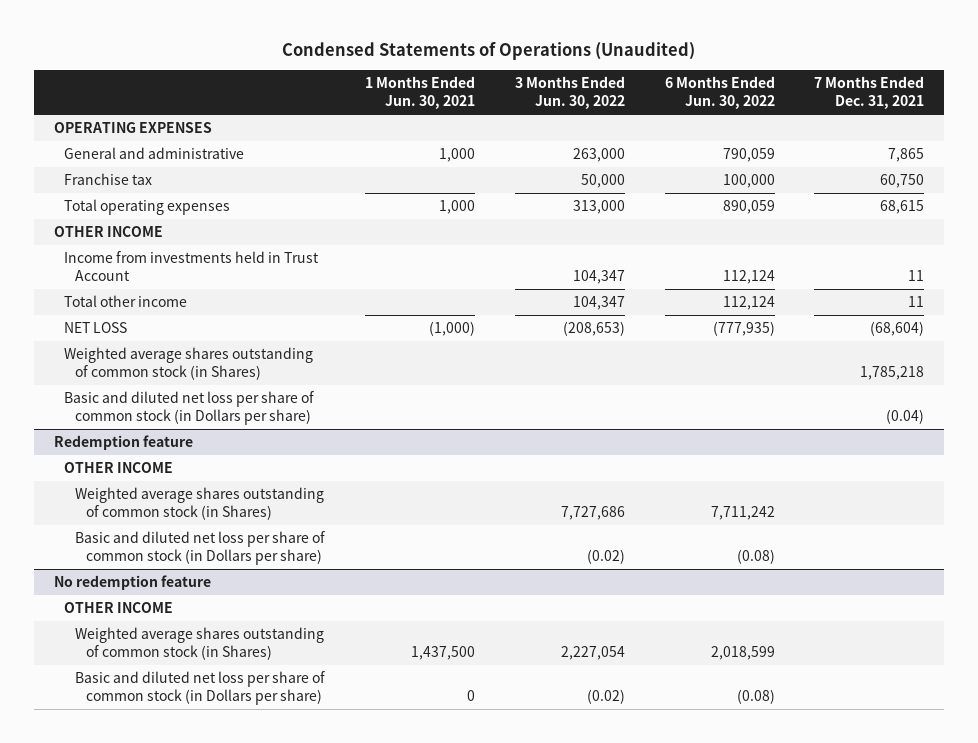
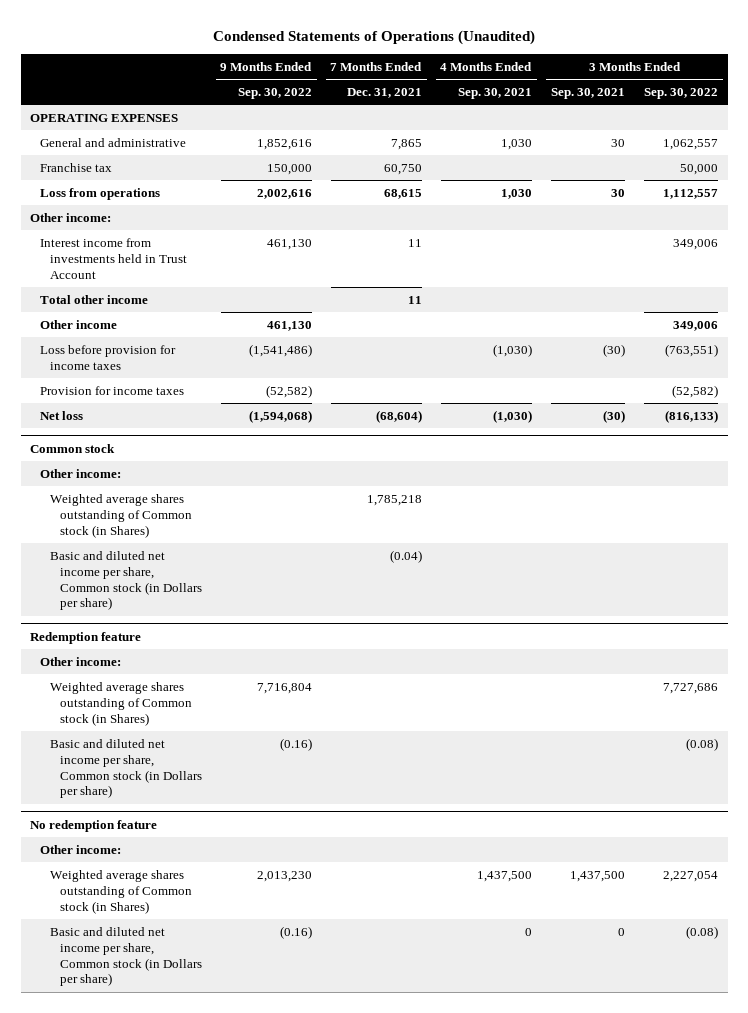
- | 1 Months Ended Jun. 30, 2021 | 3 Months Ended Jun. 30, 2022 | 6 Months Ended Jun. 30, 2022 | 7 Months Ended Dec. 31, 2021
+ | 9 Months Ended Sep. 30, 2022 | 7 Months Ended Dec. 31, 2021 | 4 Months Ended Sep. 30, 2021 | 3 Months Ended Sep. 30, 2021 | 3 Months Ended Sep. 30, 2022
- Total operating expenses | 1,000 | 313,000 | 890,059 | 68,615
- OTHER INCOME
- Income from investments held in Trust Account | | 104,347 | 112,124 | 11
+ Loss from operations | 2,002,616 | 68,615 | 1,030 | 30 | 1,112,557
+ Other income:
+ Interest income from investments held in Trust Account | 461,130 | 11 | | | 349,006
- NET LOSS | (1,000) | (208,653) | (777,935) | (68,604)
- Weighted average shares outstanding of common stock (in Shares) | | | | 1,785,218
- Basic and diluted net loss per share of common stock (in Dollars per share) | | | | (0.04)
+ Other income | 461,130 | | | | 349,006
+ Loss before provision for income taxes | (1,541,486) | | (1,030) | (30) | (763,551)
+ Provision for income taxes | (52,582) | | | | (52,582)
+ Net loss | (1,594,068) | (68,604) | (1,030) | (30) | (816,133)
+ Common stock
+ Other income:
+ Weighted average shares outstanding of Common stock (in Shares) | | 1,785,218 | | |
+ Basic and diluted net income per share, Common stock (in Dollars per share) | | (0.04) | | |
@ Redemption feature
- OTHER INCOME
- Weighted average shares outstanding of common stock (in Shares) | | 7,727,686 | 7,711,242 |
- Basic and diluted net loss per share of common stock (in Dollars per share) | | (0.02) | (0.08) |
+ Other income:
+ Weighted average shares outstanding of Common stock (in Shares) | 7,716,804 | | | | 7,727,686
+ Basic and diluted net income per share, Common stock (in Dollars per share) | (0.16) | | | | (0.08)
@ No redemption feature
- OTHER INCOME
- Weighted average shares outstanding of common stock (in Shares) | 1,437,500 | 2,227,054 | 2,018,599 |
- Basic and diluted net loss per share of common stock (in Dollars per share) | 0 | (0.02) | (0.08) |
+ Other income:
+ Weighted average shares outstanding of Common stock (in Shares) | 2,013,230 | | 1,437,500 | 1,437,500 | 2,227,054
+ Basic and diluted net income per share, Common stock (in Dollars per share) | (0.16) | | 0 | 0 | (0.08)

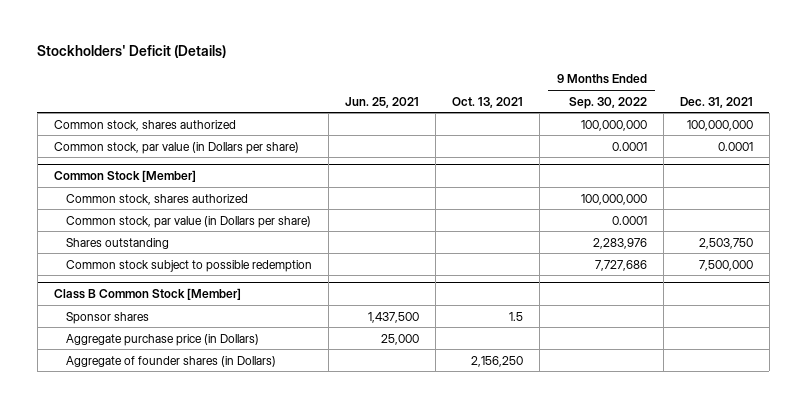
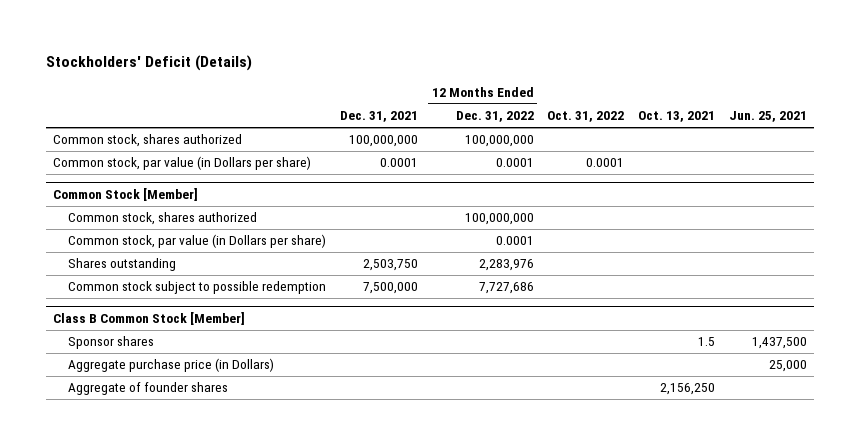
- | Jun. 25, 2021 | Oct. 13, 2021 | 9 Months Ended Sep. 30, 2022 | Dec. 31, 2021
+ | Dec. 31, 2021 | 12 Months Ended Dec. 31, 2022 | Oct. 31, 2022 | Oct. 13, 2021 | Jun. 25, 2021
@ Class B Common Stock [Member]
- Aggregate of founder shares (in Dollars) | | 2,156,250 | |
+ Aggregate of founder shares | | | | 2,156,250 |

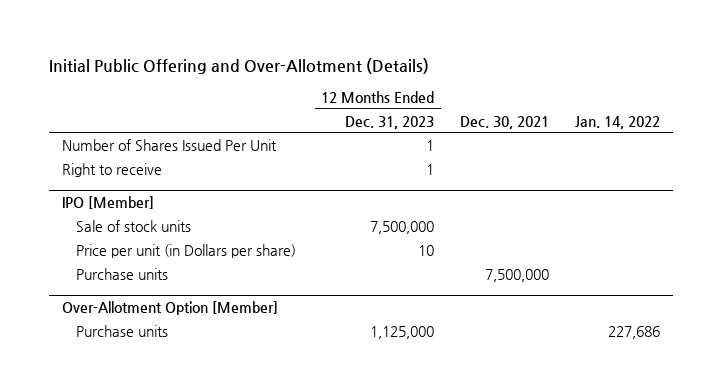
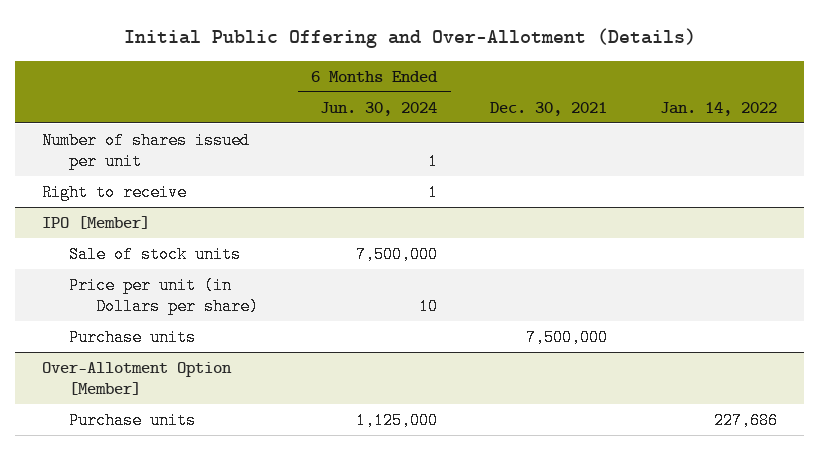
- | 12 Months Ended Dec. 31, 2023 | Dec. 30, 2021 | Jan. 14, 2022
+ | 6 Months Ended Jun. 30, 2024 | Dec. 30, 2021 | Jan. 14, 2022
- Number of Shares Issued Per Unit | 1 | |
+ Number of shares issued per unit | 1 | |

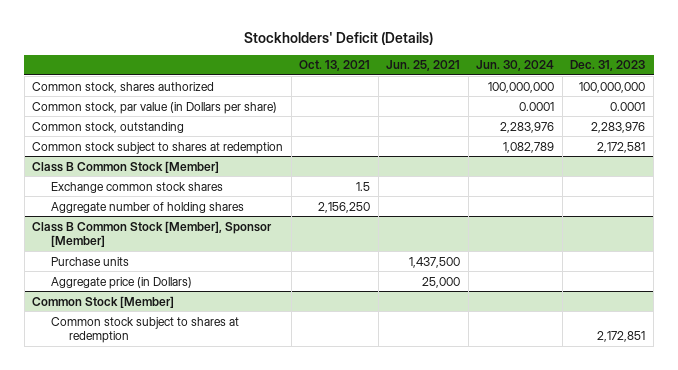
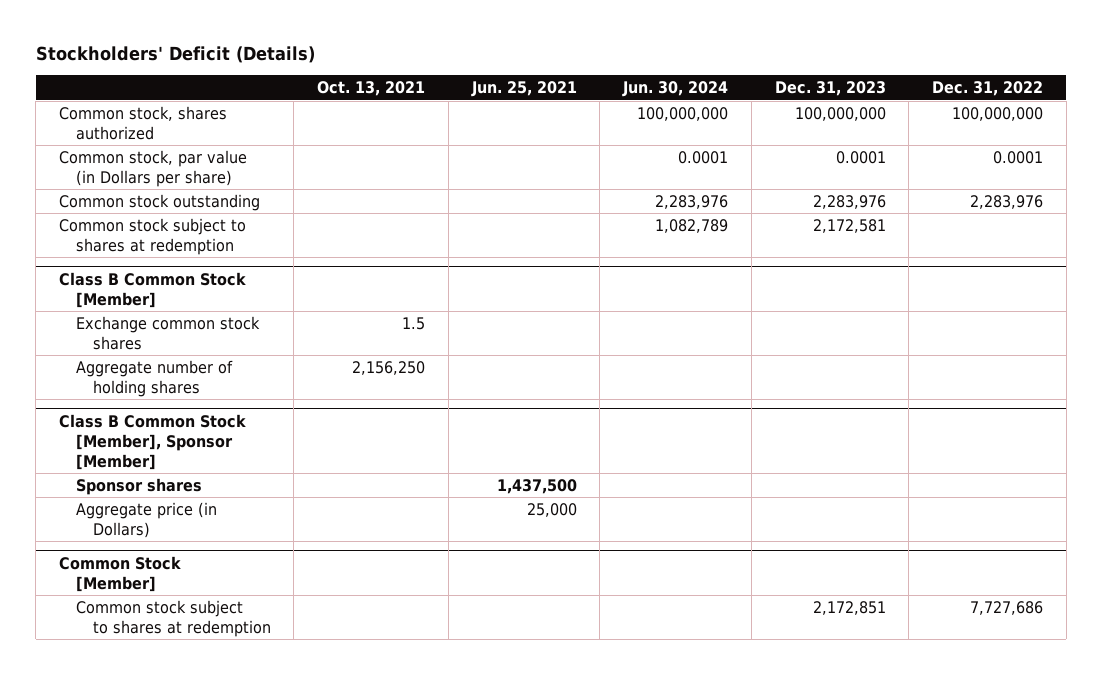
- | Oct. 13, 2021 | Jun. 25, 2021 | Jun. 30, 2024 | Dec. 31, 2023
+ | Oct. 13, 2021 | Jun. 25, 2021 | Jun. 30, 2024 | Dec. 31, 2023 | Dec. 31, 2022
- Common stock, outstanding | | | 2,283,976 | 2,283,976
+ Common stock outstanding | | | 2,283,976 | 2,283,976 | 2,283,976
@ Class B Common Stock [Member], Sponsor [Member]
- Purchase units | | 1,437,500 | |
+ Sponsor shares | | 1,437,500 | | |

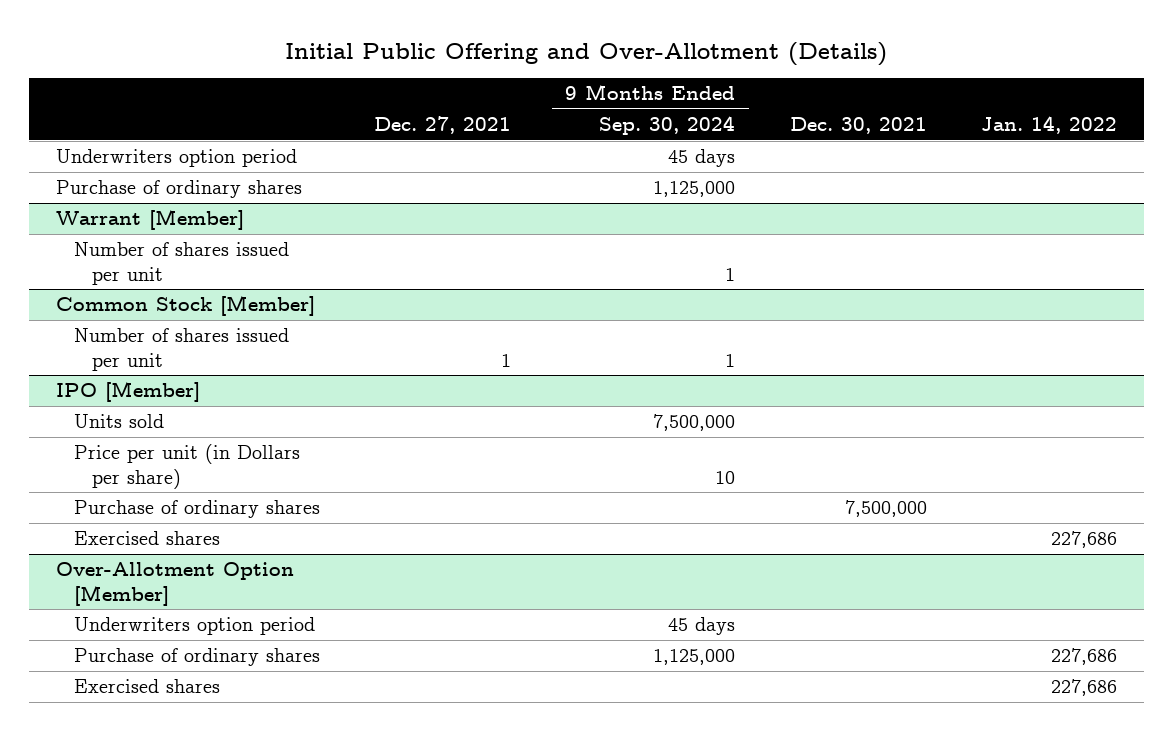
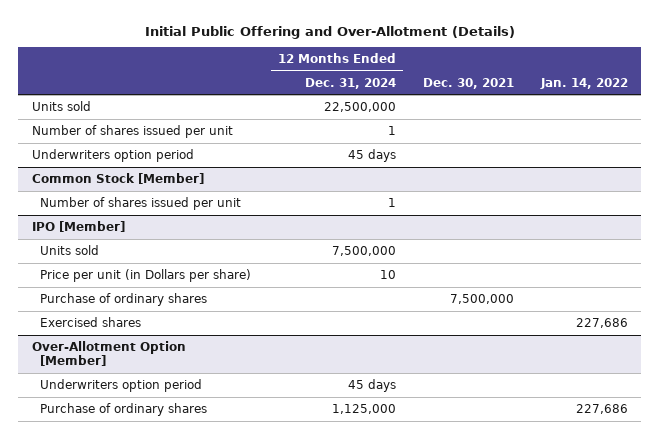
- | Dec. 27, 2021 | 9 Months Ended Sep. 30, 2024 | Dec. 30, 2021 | Jan. 14, 2022
+ | 12 Months Ended Dec. 31, 2024 | Dec. 30, 2021 | Jan. 14, 2022
+ Units sold | 22,500,000 | |
+ Number of shares issued per unit | 1 | |
- Purchase of ordinary shares | | 1,125,000 | |
- Warrant [Member]
- Number of shares issued per unit | | 1 | |
@ Over-Allotment Option [Member]
- Exercised shares | | | | 227,686

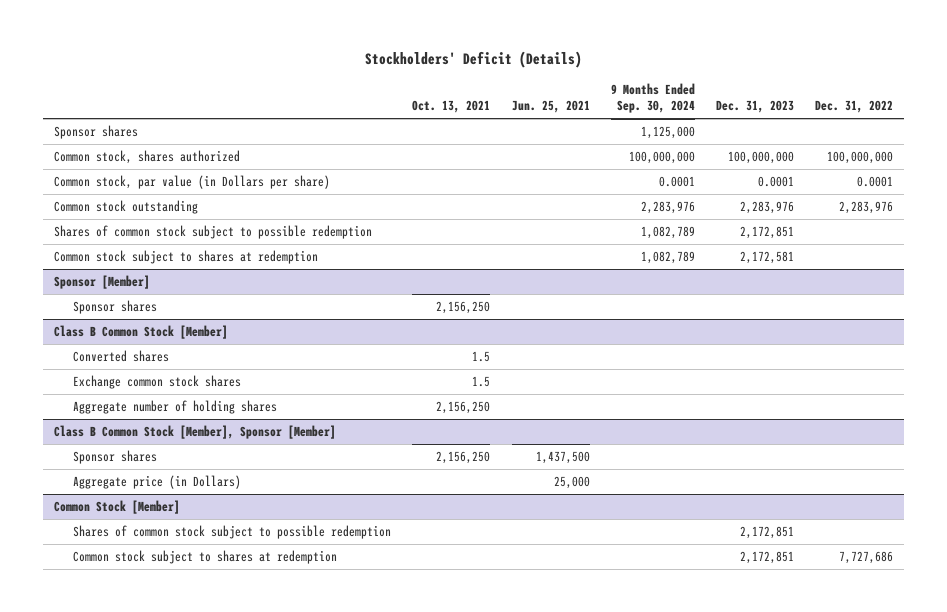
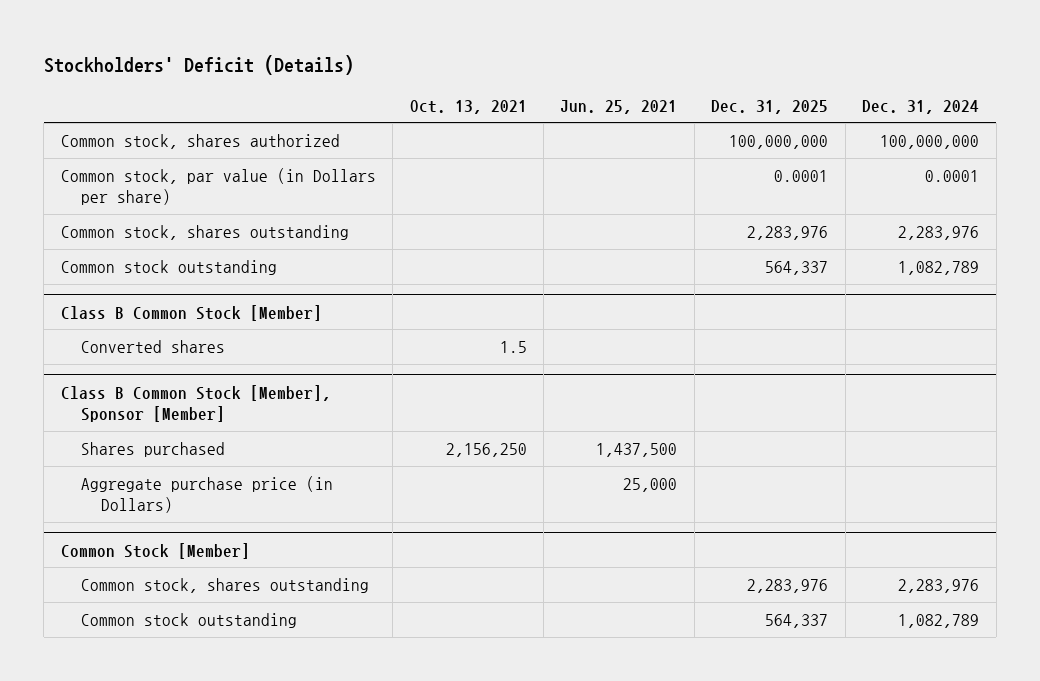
- | Oct. 13, 2021 | Jun. 25, 2021 | 9 Months Ended Sep. 30, 2024 | Dec. 31, 2023 | Dec. 31, 2022
+ | Oct. 13, 2021 | Jun. 25, 2021 | Dec. 31, 2025 | Dec. 31, 2024
- Sponsor shares | | | 1,125,000 | |
+ Common stock, shares outstanding | | | 2,283,976 | 2,283,976
- Shares of common stock subject to possible redemption | | | 1,082,789 | 2,172,851 |
- Common stock subject to shares at redemption | | | 1,082,789 | 2,172,581 |
- Sponsor [Member]
- Sponsor shares | 2,156,250 | | | |
@ Class B Common Stock [Member]
- Exchange common stock shares | 1.5 | | | |
- Aggregate number of holding shares | 2,156,250 | | | |
@ Class B Common Stock [Member], Sponsor [Member]
- Sponsor shares | 2,156,250 | 1,437,500 | | |
- Aggregate price (in Dollars) | | 25,000 | | |
+ Shares purchased | 2,156,250 | 1,437,500 | |
+ Aggregate purchase price (in Dollars) | | 25,000 | |
@ Common Stock [Member]
- Shares of common stock subject to possible redemption | | | | 2,172,851 |
- Common stock subject to shares at redemption | | | | 2,172,851 | 7,727,686
+ Common stock, shares outstanding | | | 2,283,976 | 2,283,976
+ Common stock outstanding | | | 564,337 | 1,082,789

